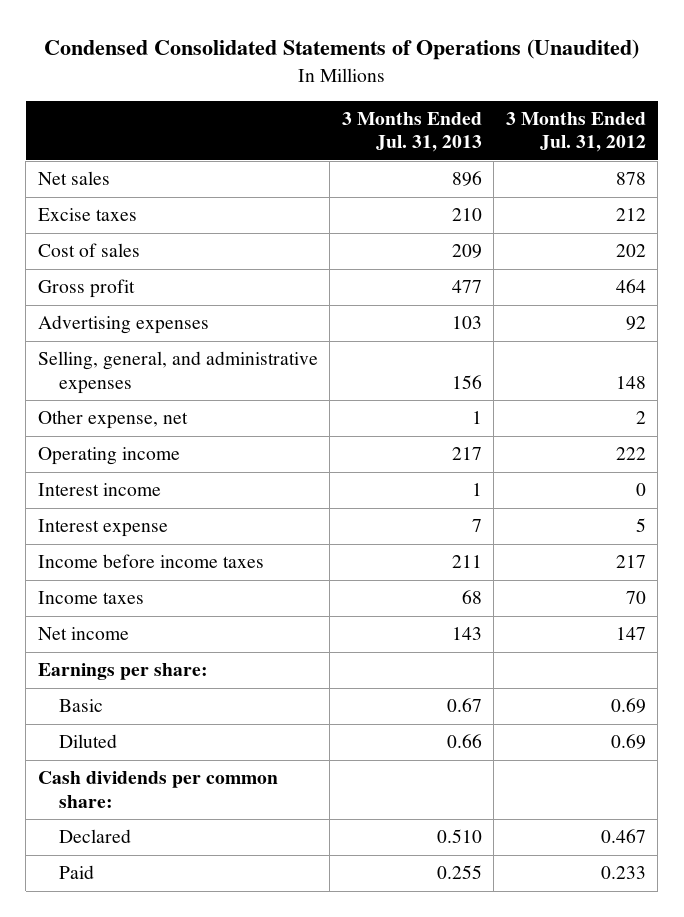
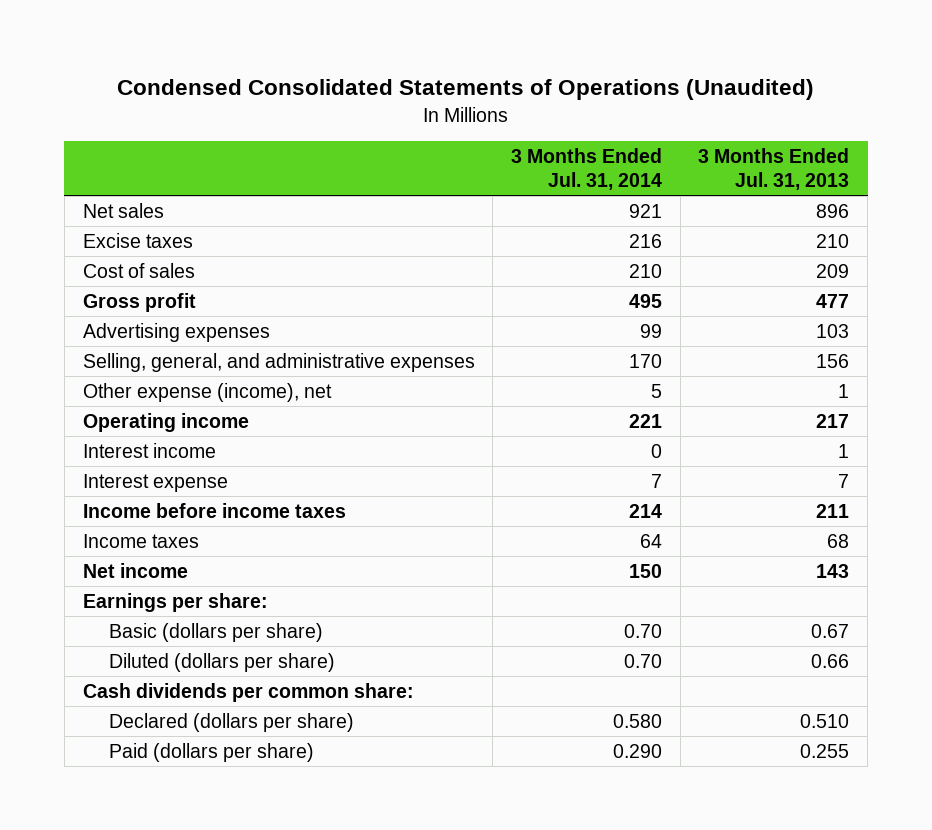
- | 3 Months Ended Jul. 31, 2013 | 3 Months Ended Jul. 31, 2012
+ | 3 Months Ended Jul. 31, 2014 | 3 Months Ended Jul. 31, 2013
- Other expense, net | 1 | 2
+ Other expense (income), net | 5 | 1
- Basic | 0.67 | 0.69
- Diluted | 0.66 | 0.69
+ Basic (dollars per share) | 0.70 | 0.67
+ Diluted (dollars per share) | 0.70 | 0.66
- Declared | 0.510 | 0.467
- Paid | 0.255 | 0.233
+ Declared (dollars per share) | 0.580 | 0.510
+ Paid (dollars per share) | 0.290 | 0.255

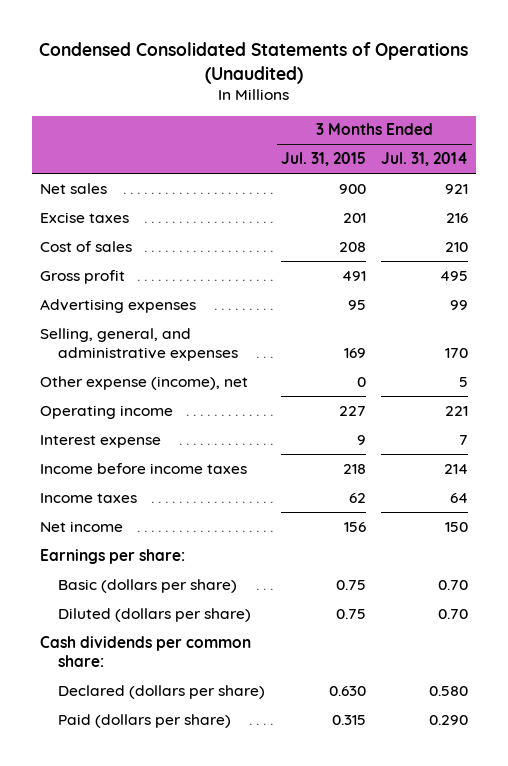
- | 3 Months Ended Jul. 31, 2014 | 3 Months Ended Jul. 31, 2013
+ | 3 Months Ended Jul. 31, 2015 | 3 Months Ended Jul. 31, 2014
- Interest income | 0 | 1

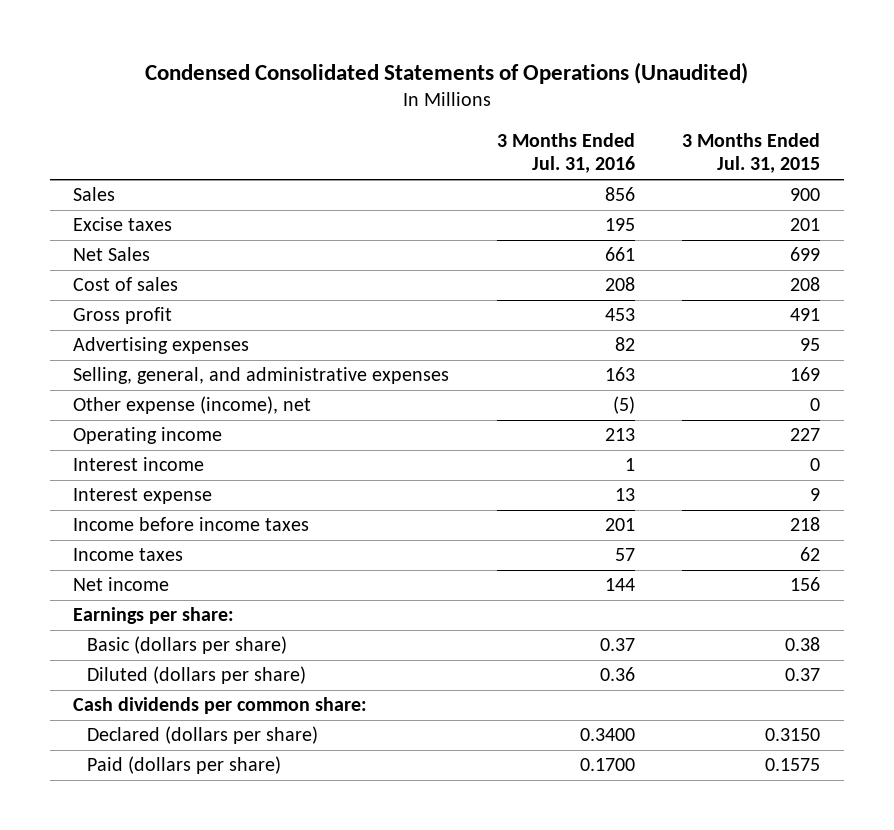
- | 3 Months Ended Jul. 31, 2015 | 3 Months Ended Jul. 31, 2014
+ | 3 Months Ended Jul. 31, 2016 | 3 Months Ended Jul. 31, 2015
- Net sales | 900 | 921
+ Sales | 856 | 900
+ Net Sales | 661 | 699
+ Interest income | 1 | 0
- Basic (dollars per share) | 0.75 | 0.70
- Diluted (dollars per share) | 0.75 | 0.70
+ Basic (dollars per share) | 0.37 | 0.38
+ Diluted (dollars per share) | 0.36 | 0.37
- Declared (dollars per share) | 0.630 | 0.580
- Paid (dollars per share) | 0.315 | 0.290
+ Declared (dollars per share) | 0.3400 | 0.3150
+ Paid (dollars per share) | 0.1700 | 0.1575

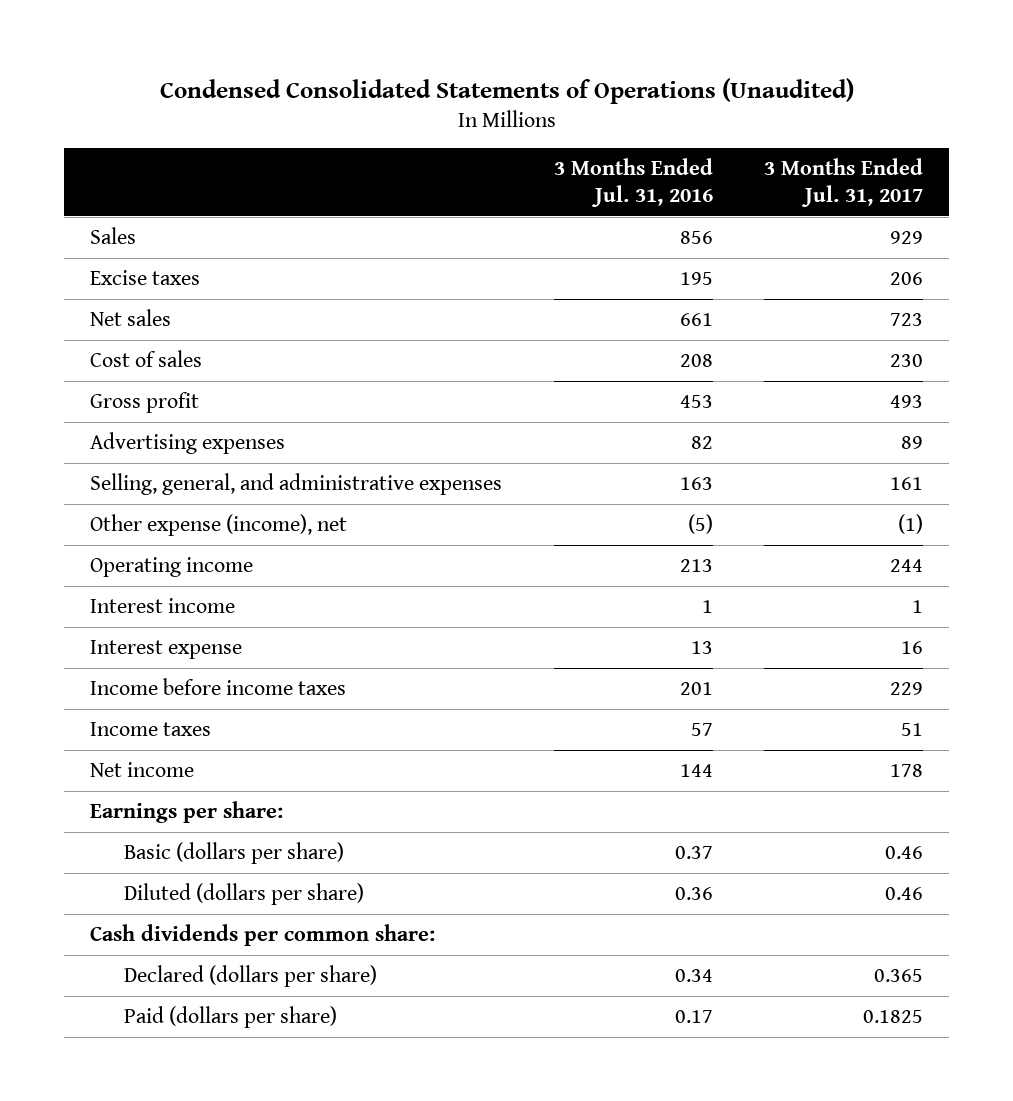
- | 3 Months Ended Jul. 31, 2016 | 3 Months Ended Jul. 31, 2015
+ | 3 Months Ended Jul. 31, 2016 | 3 Months Ended Jul. 31, 2017
- Net Sales | 661 | 699
+ Net sales | 661 | 723
- Declared (dollars per share) | 0.3400 | 0.3150
- Paid (dollars per share) | 0.1700 | 0.1575
+ Declared (dollars per share) | 0.34 | 0.365
+ Paid (dollars per share) | 0.17 | 0.1825

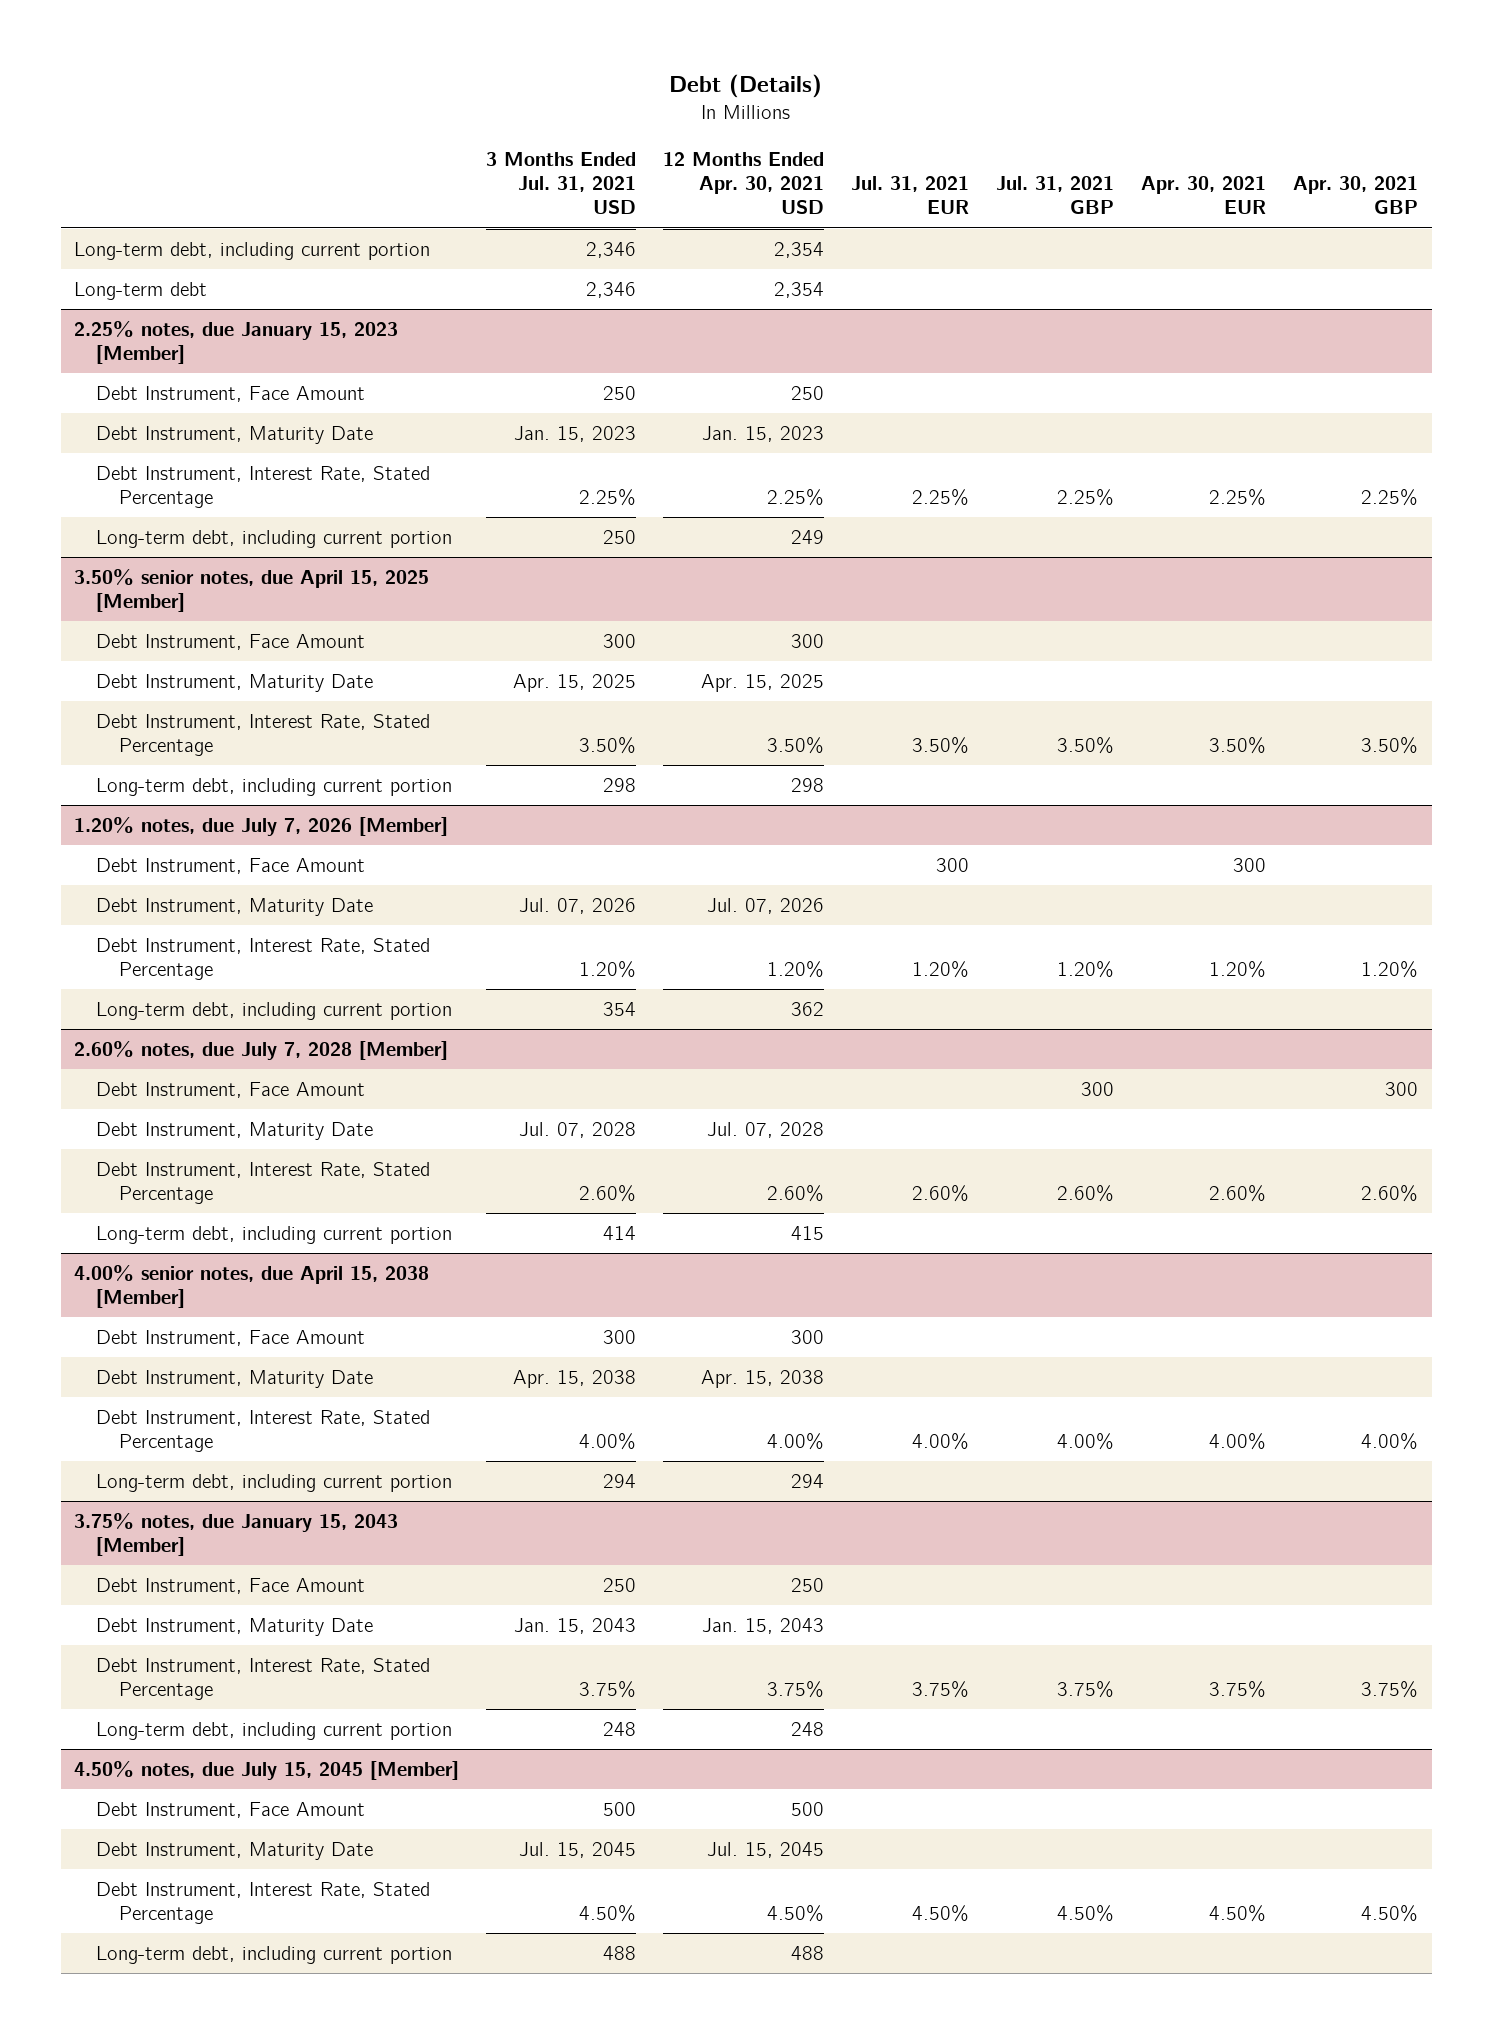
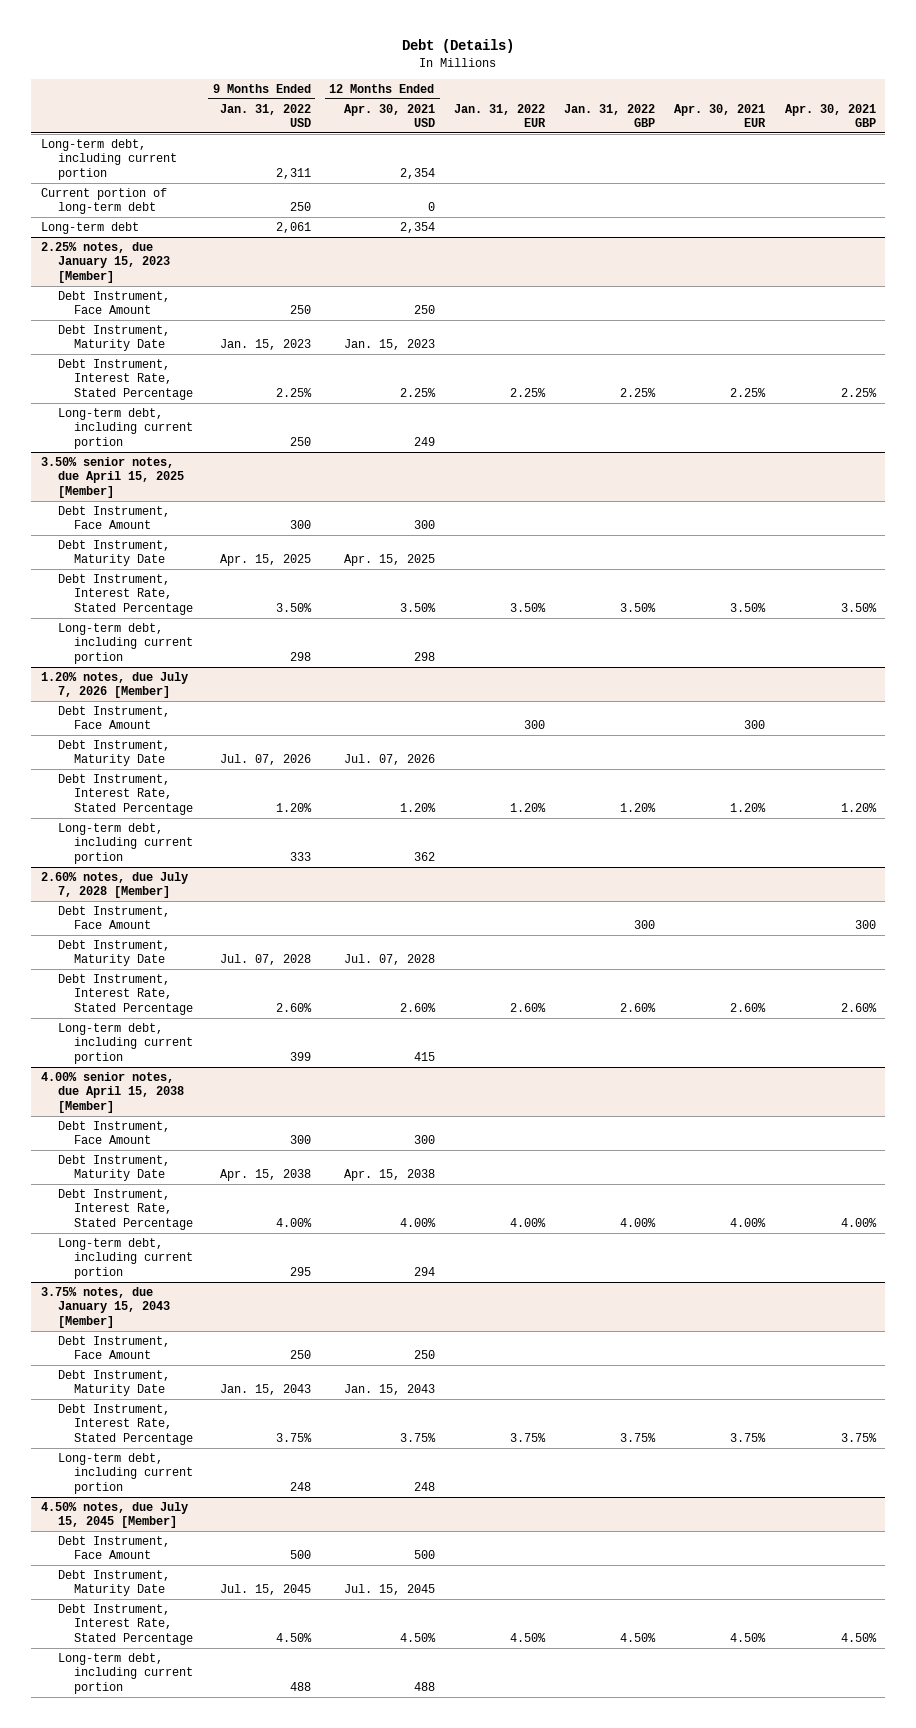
- | 3 Months Ended Jul. 31, 2021 USD | 12 Months Ended Apr. 30, 2021 USD | Jul. 31, 2021 EUR | Jul. 31, 2021 GBP | Apr. 30, 2021 EUR | Apr. 30, 2021 GBP
+ | 9 Months Ended Jan. 31, 2022 USD | 12 Months Ended Apr. 30, 2021 USD | Jan. 31, 2022 EUR | Jan. 31, 2022 GBP | Apr. 30, 2021 EUR | Apr. 30, 2021 GBP
+ Current portion of long-term debt | 250 | 0 | | | |

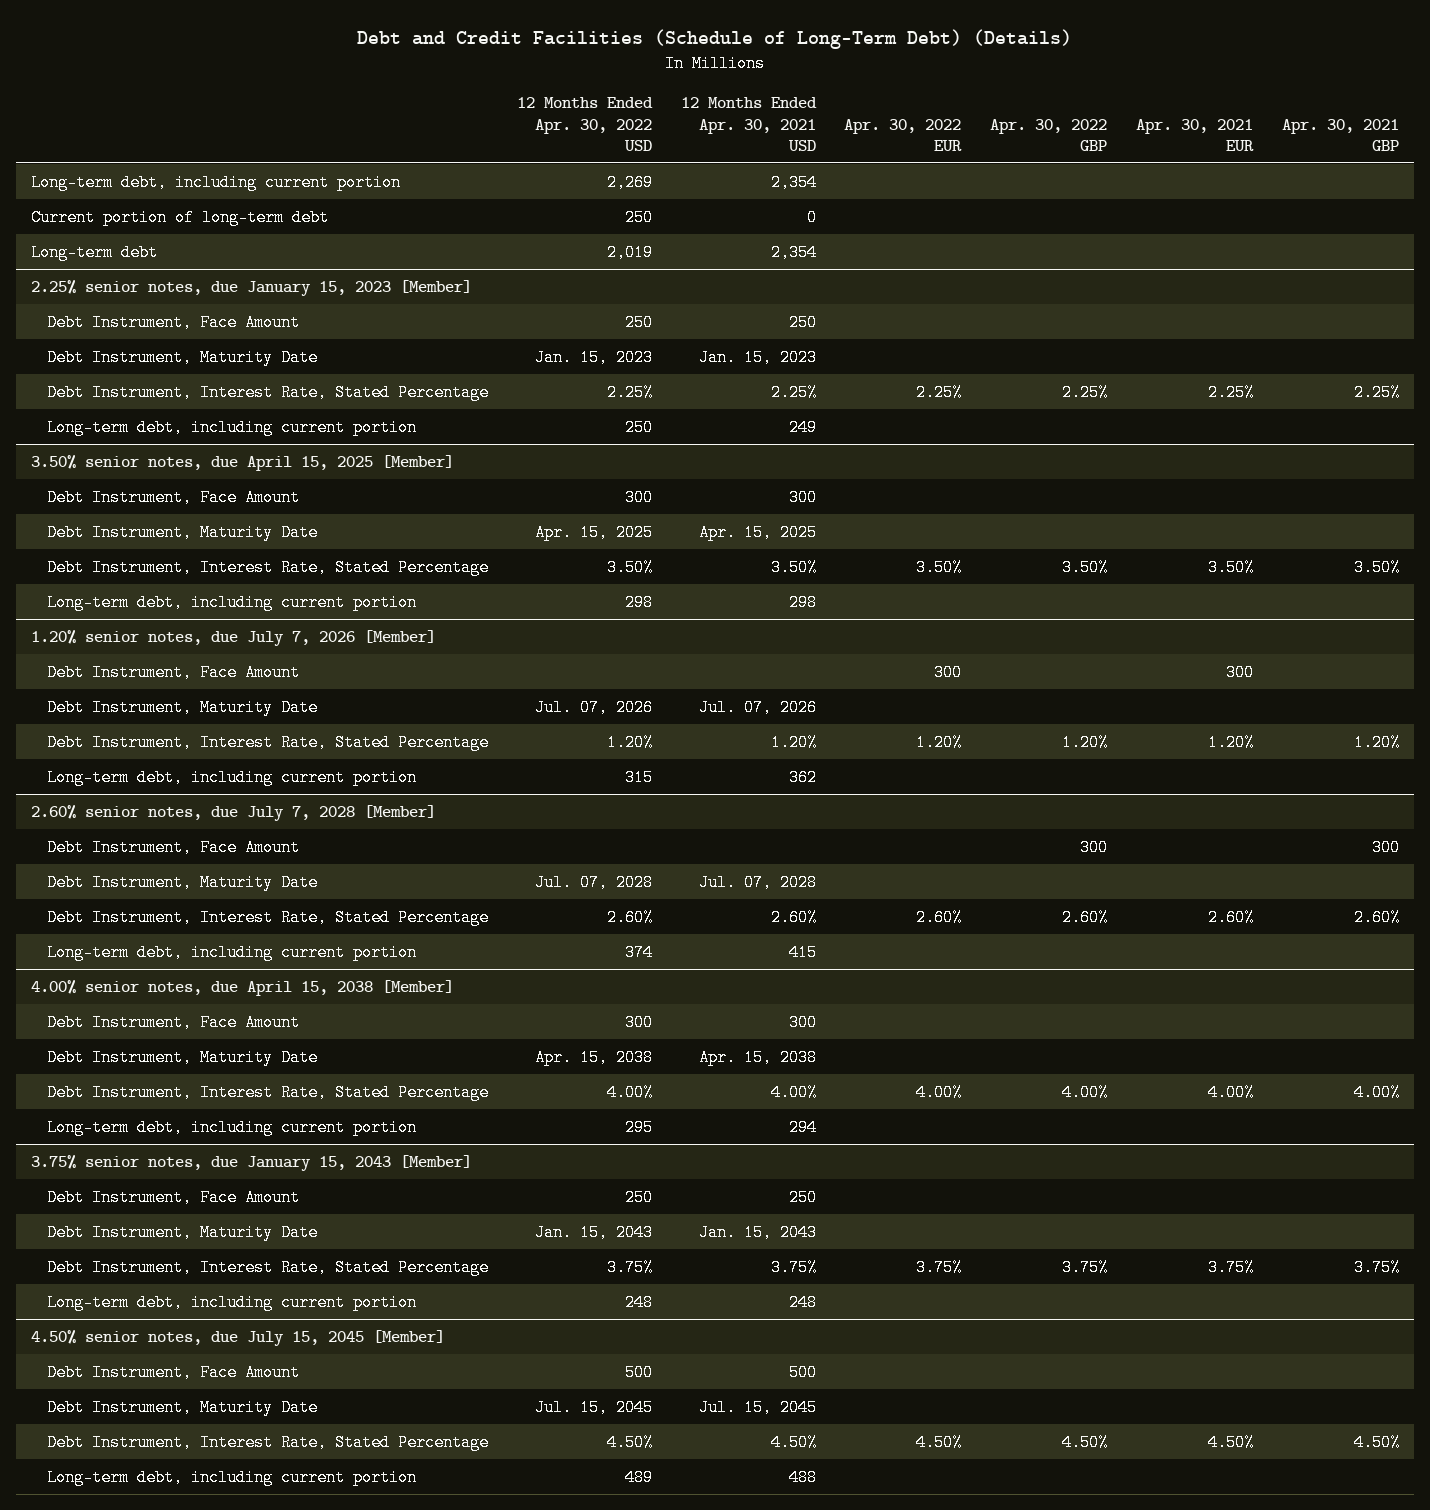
- Debt (Details)
+ Debt and Credit Facilities (Schedule of Long-Term Debt) (Details)
- | 9 Months Ended Jan. 31, 2022 USD | 12 Months Ended Apr. 30, 2021 USD | Jan. 31, 2022 EUR | Jan. 31, 2022 GBP | Apr. 30, 2021 EUR | Apr. 30, 2021 GBP
+ | 12 Months Ended Apr. 30, 2022 USD | 12 Months Ended Apr. 30, 2021 USD | Apr. 30, 2022 EUR | Apr. 30, 2022 GBP | Apr. 30, 2021 EUR | Apr. 30, 2021 GBP
- 2.25% notes, due January 15, 2023 [Member]
+ 2.25% senior notes, due January 15, 2023 [Member]
- 1.20% notes, due July 7, 2026 [Member]
+ 1.20% senior notes, due July 7, 2026 [Member]
- 2.60% notes, due July 7, 2028 [Member]
+ 2.60% senior notes, due July 7, 2028 [Member]
- 3.75% notes, due January 15, 2043 [Member]
+ 3.75% senior notes, due January 15, 2043 [Member]
- 4.50% notes, due July 15, 2045 [Member]
+ 4.50% senior notes, due July 15, 2045 [Member]

